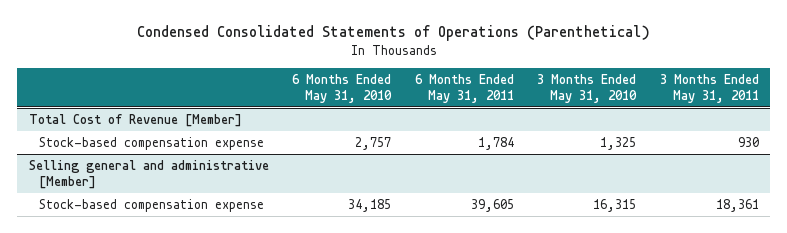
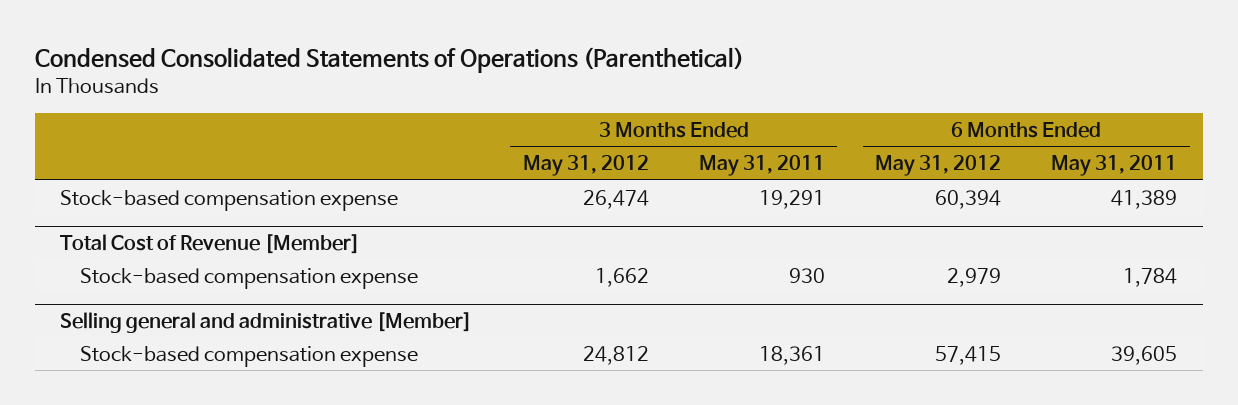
- | 6 Months Ended May 31, 2010 | 6 Months Ended May 31, 2011 | 3 Months Ended May 31, 2010 | 3 Months Ended May 31, 2011
+ | 3 Months Ended May 31, 2012 | 3 Months Ended May 31, 2011 | 6 Months Ended May 31, 2012 | 6 Months Ended May 31, 2011
+ Stock-based compensation expense | 26,474 | 19,291 | 60,394 | 41,389

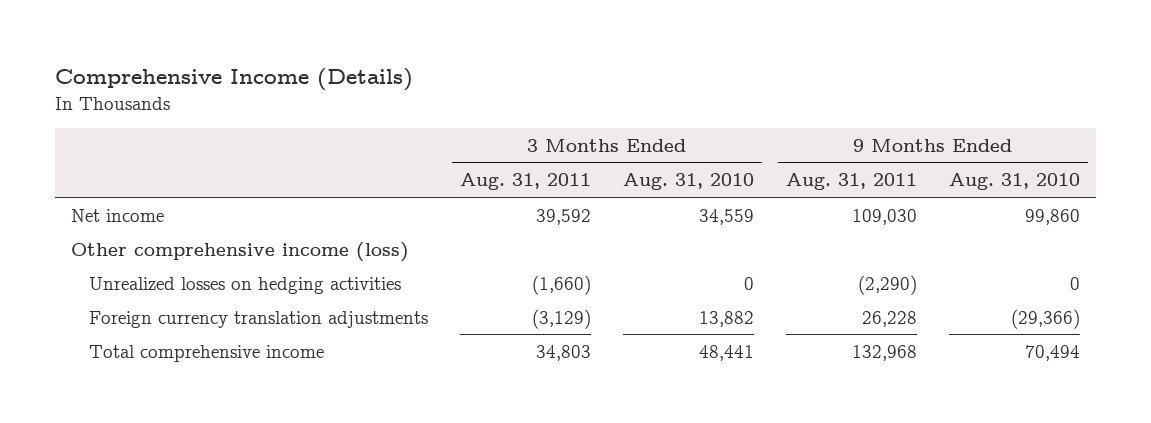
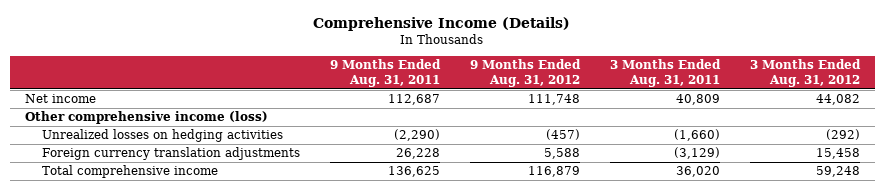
- | 3 Months Ended Aug. 31, 2011 | 3 Months Ended Aug. 31, 2010 | 9 Months Ended Aug. 31, 2011 | 9 Months Ended Aug. 31, 2010
+ | 9 Months Ended Aug. 31, 2011 | 9 Months Ended Aug. 31, 2012 | 3 Months Ended Aug. 31, 2011 | 3 Months Ended Aug. 31, 2012
- Net income | 39,592 | 34,559 | 109,030 | 99,860
+ Net income | 112,687 | 111,748 | 40,809 | 44,082
- Total comprehensive income | 34,803 | 48,441 | 132,968 | 70,494
+ Total comprehensive income | 136,625 | 116,879 | 36,020 | 59,248

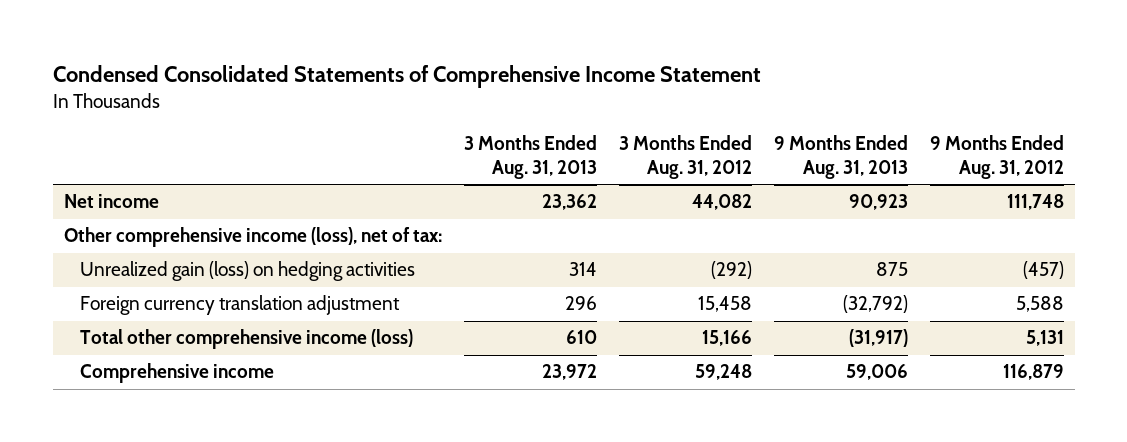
- Comprehensive Income (Details)
+ Condensed Consolidated Statements of Comprehensive Income Statement
- | 9 Months Ended Aug. 31, 2011 | 9 Months Ended Aug. 31, 2012 | 3 Months Ended Aug. 31, 2011 | 3 Months Ended Aug. 31, 2012
+ | 3 Months Ended Aug. 31, 2013 | 3 Months Ended Aug. 31, 2012 | 9 Months Ended Aug. 31, 2013 | 9 Months Ended Aug. 31, 2012
- Other comprehensive income (loss)
- Unrealized losses on hedging activities | (2,290) | (457) | (1,660) | (292)
- Foreign currency translation adjustments | 26,228 | 5,588 | (3,129) | 15,458
- Total comprehensive income | 136,625 | 116,879 | 36,020 | 59,248
+ Other comprehensive income (loss), net of tax:
+ Unrealized gain (loss) on hedging activities | 314 | (292) | 875 | (457)
+ Foreign currency translation adjustment | 296 | 15,458 | (32,792) | 5,588
+ Total other comprehensive income (loss) | 610 | 15,166 | (31,917) | 5,131
+ Comprehensive income | 23,972 | 59,248 | 59,006 | 116,879

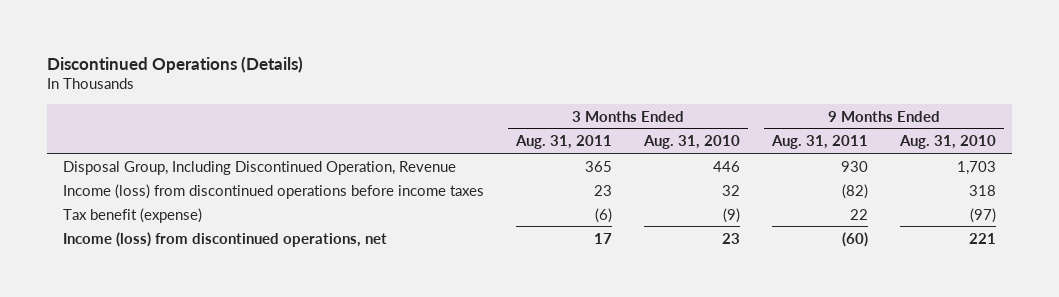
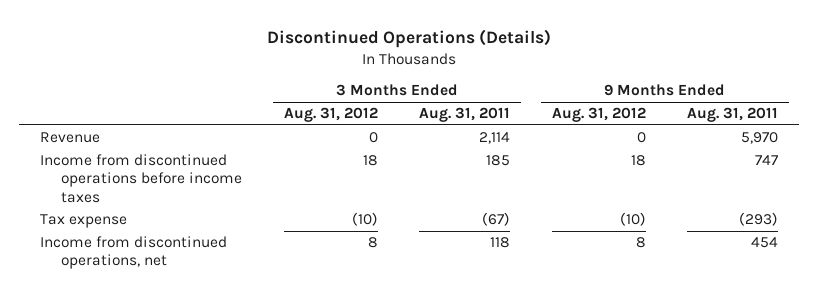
- | 3 Months Ended Aug. 31, 2011 | 3 Months Ended Aug. 31, 2010 | 9 Months Ended Aug. 31, 2011 | 9 Months Ended Aug. 31, 2010
+ | 3 Months Ended Aug. 31, 2012 | 3 Months Ended Aug. 31, 2011 | 9 Months Ended Aug. 31, 2012 | 9 Months Ended Aug. 31, 2011
- Disposal Group, Including Discontinued Operation, Revenue | 365 | 446 | 930 | 1,703
- Income (loss) from discontinued operations before income taxes | 23 | 32 | (82) | 318
- Tax benefit (expense) | (6) | (9) | 22 | (97)
- Income (loss) from discontinued operations, net | 17 | 23 | (60) | 221
+ Revenue | 0 | 2,114 | 0 | 5,970
+ Income from discontinued operations before income taxes | 18 | 185 | 18 | 747
+ Tax expense | (10) | (67) | (10) | (293)
+ Income from discontinued operations, net | 8 | 118 | 8 | 454

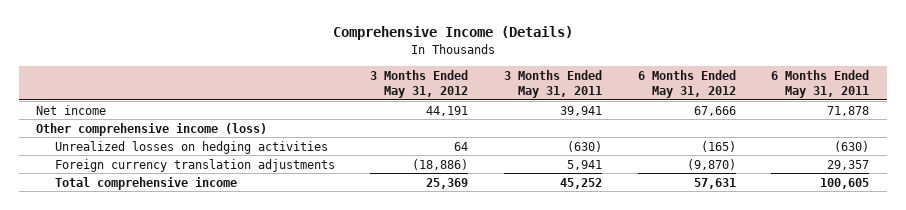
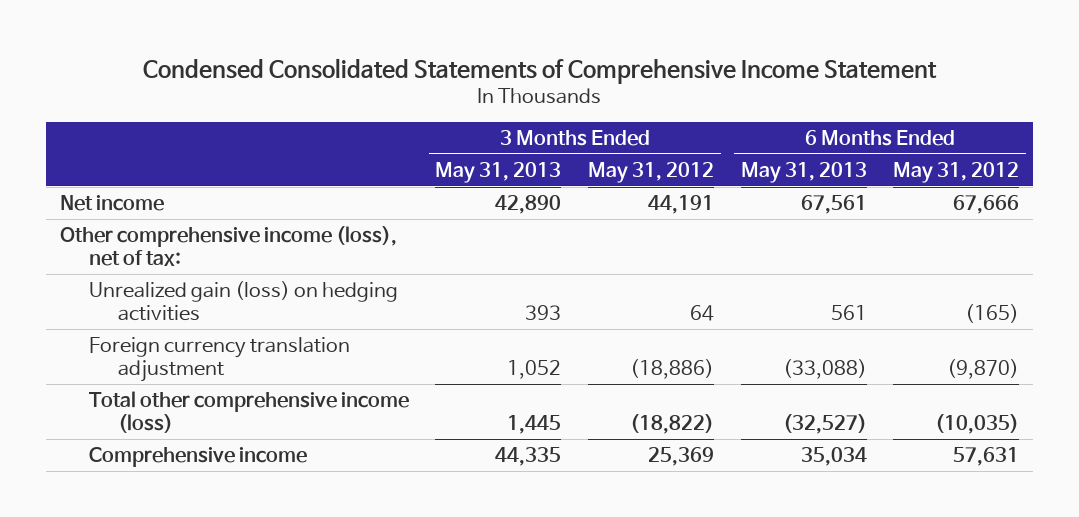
- Comprehensive Income (Details)
+ Condensed Consolidated Statements of Comprehensive Income Statement
- | 3 Months Ended May 31, 2012 | 3 Months Ended May 31, 2011 | 6 Months Ended May 31, 2012 | 6 Months Ended May 31, 2011
+ | 3 Months Ended May 31, 2013 | 3 Months Ended May 31, 2012 | 6 Months Ended May 31, 2013 | 6 Months Ended May 31, 2012
- Other comprehensive income (loss)
- Unrealized losses on hedging activities | 64 | (630) | (165) | (630)
- Foreign currency translation adjustments | (18,886) | 5,941 | (9,870) | 29,357
- Total comprehensive income | 25,369 | 45,252 | 57,631 | 100,605
+ Other comprehensive income (loss), net of tax:
+ Unrealized gain (loss) on hedging activities | 393 | 64 | 561 | (165)
+ Foreign currency translation adjustment | 1,052 | (18,886) | (33,088) | (9,870)
+ Total other comprehensive income (loss) | 1,445 | (18,822) | (32,527) | (10,035)
+ Comprehensive income | 44,335 | 25,369 | 35,034 | 57,631

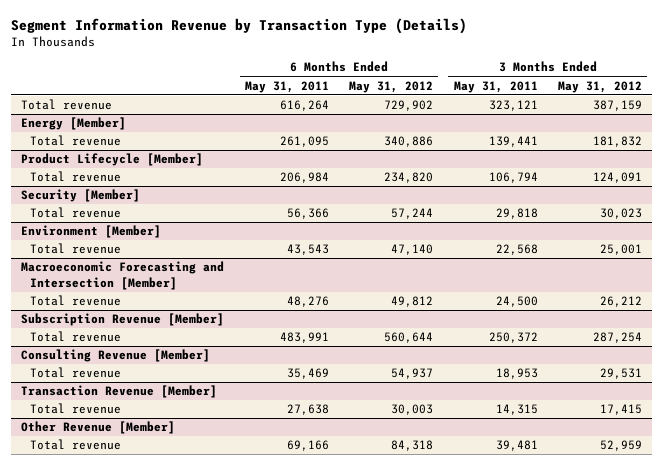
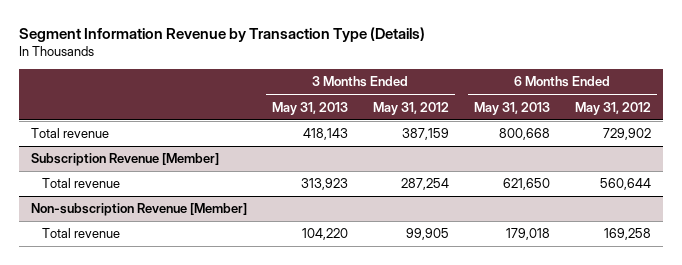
- | 6 Months Ended May 31, 2011 | 6 Months Ended May 31, 2012 | 3 Months Ended May 31, 2011 | 3 Months Ended May 31, 2012
+ | 3 Months Ended May 31, 2013 | 3 Months Ended May 31, 2012 | 6 Months Ended May 31, 2013 | 6 Months Ended May 31, 2012
- Energy [Member]
- Total revenue | 261,095 | 340,886 | 139,441 | 181,832
- Product Lifecycle [Member]
- Total revenue | 206,984 | 234,820 | 106,794 | 124,091
- Security [Member]
- Total revenue | 56,366 | 57,244 | 29,818 | 30,023
- Environment [Member]
- Total revenue | 43,543 | 47,140 | 22,568 | 25,001
- Macroeconomic Forecasting and Intersection [Member]
- Total revenue | 48,276 | 49,812 | 24,500 | 26,212
- Consulting Revenue [Member]
- Total revenue | 35,469 | 54,937 | 18,953 | 29,531
- Transaction Revenue [Member]
- Total revenue | 27,638 | 30,003 | 14,315 | 17,415
- Other Revenue [Member]
- Total revenue | 69,166 | 84,318 | 39,481 | 52,959
+ Non-subscription Revenue [Member]
+ Total revenue | 104,220 | 99,905 | 179,018 | 169,258

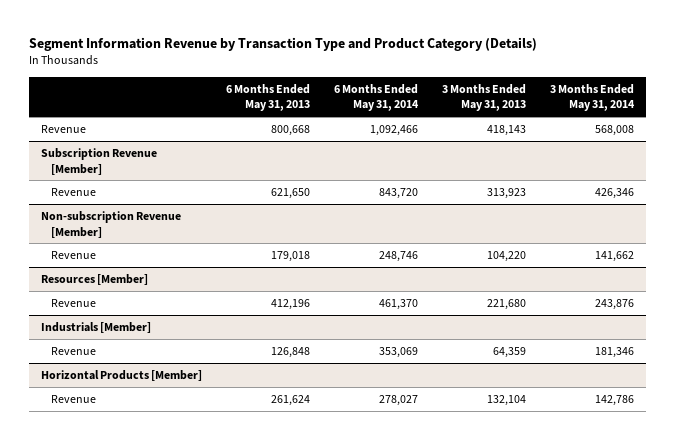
- Segment Information Revenue by Transaction Type (Details)
+ Segment Information Revenue by Transaction Type and Product Category (Details)
- | 3 Months Ended May 31, 2013 | 3 Months Ended May 31, 2012 | 6 Months Ended May 31, 2013 | 6 Months Ended May 31, 2012
+ | 6 Months Ended May 31, 2013 | 6 Months Ended May 31, 2014 | 3 Months Ended May 31, 2013 | 3 Months Ended May 31, 2014
- Total revenue | 418,143 | 387,159 | 800,668 | 729,902
+ Revenue | 800,668 | 1,092,466 | 418,143 | 568,008
@ Subscription Revenue [Member]
- Total revenue | 313,923 | 287,254 | 621,650 | 560,644
+ Revenue | 621,650 | 843,720 | 313,923 | 426,346
@ Non-subscription Revenue [Member]
- Total revenue | 104,220 | 99,905 | 179,018 | 169,258
+ Revenue | 179,018 | 248,746 | 104,220 | 141,662
+ Resources [Member]
+ Revenue | 412,196 | 461,370 | 221,680 | 243,876
+ Industrials [Member]
+ Revenue | 126,848 | 353,069 | 64,359 | 181,346
+ Horizontal Products [Member]
+ Revenue | 261,624 | 278,027 | 132,104 | 142,786

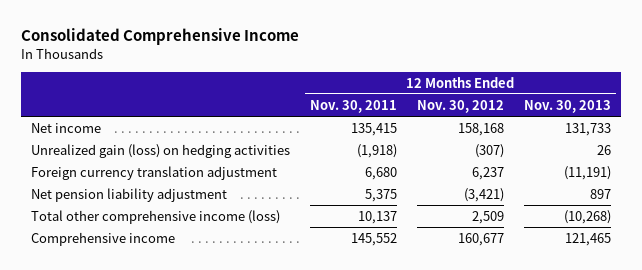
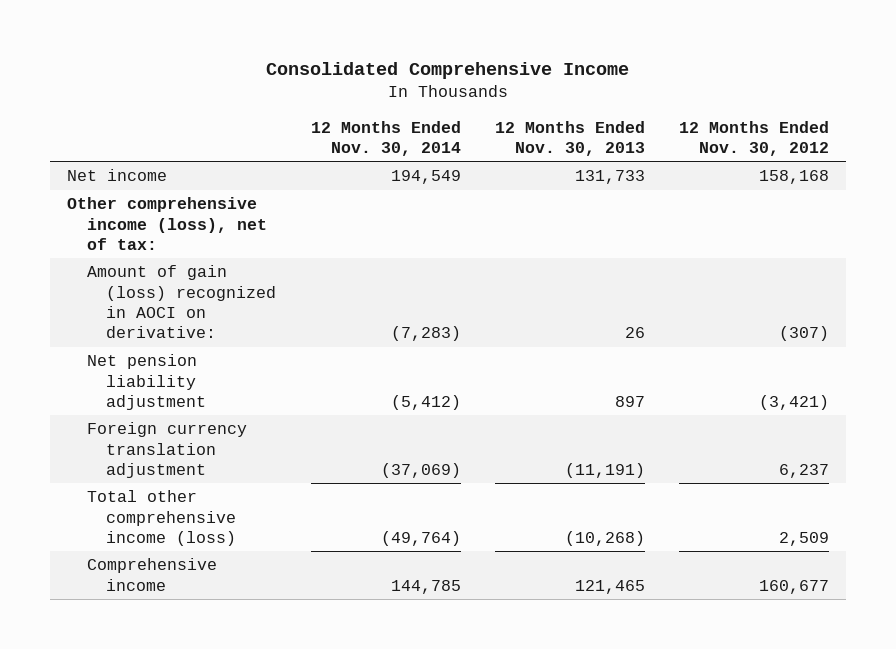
- | 12 Months Ended Nov. 30, 2011 | 12 Months Ended Nov. 30, 2012 | 12 Months Ended Nov. 30, 2013
+ | 12 Months Ended Nov. 30, 2014 | 12 Months Ended Nov. 30, 2013 | 12 Months Ended Nov. 30, 2012
- Unrealized gain (loss) on hedging activities | (1,918) | (307) | 26
+ Other comprehensive income (loss), net of tax:
+ Amount of gain (loss) recognized in AOCI on derivative: | (7,283) | 26 | (307)
moved down: Foreign currency translation adjustment | (37,069) | (11,191) | 6,237

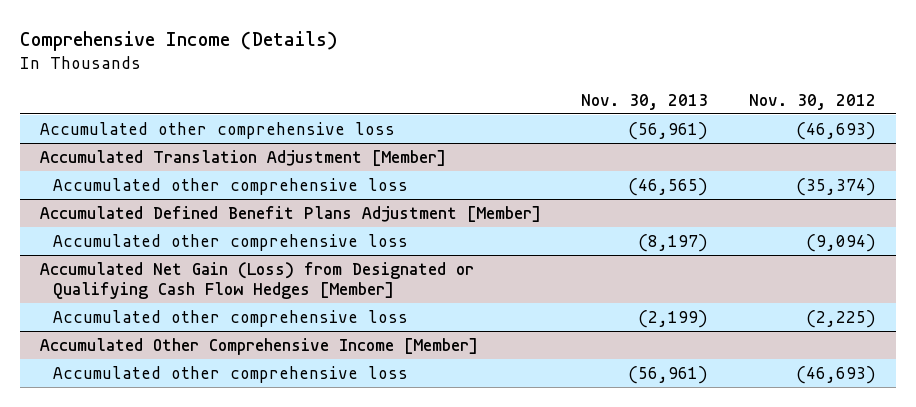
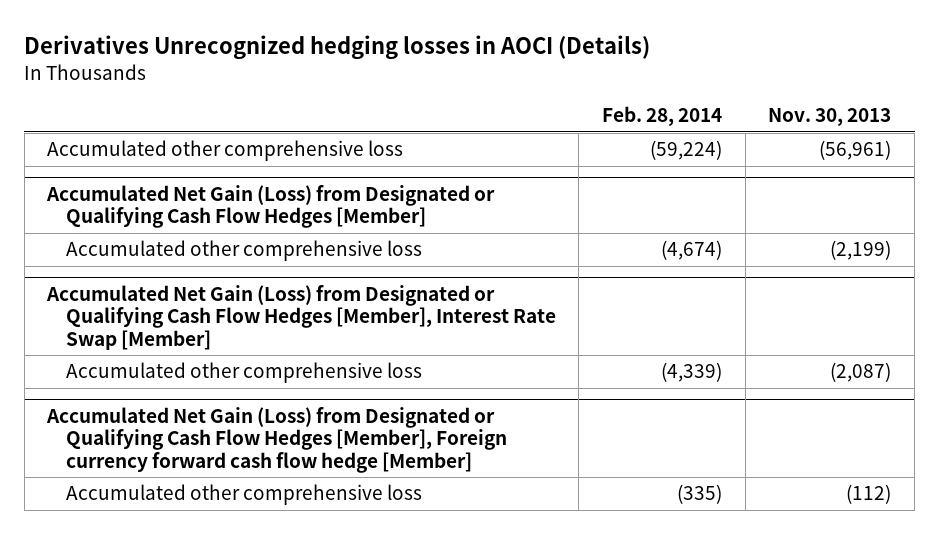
- Comprehensive Income (Details)
+ Derivatives Unrecognized hedging losses in AOCI (Details)
- | Nov. 30, 2013 | Nov. 30, 2012
+ | Feb. 28, 2014 | Nov. 30, 2013
- Accumulated Translation Adjustment [Member]
- Accumulated other comprehensive loss | (46,565) | (35,374)
- Accumulated Defined Benefit Plans Adjustment [Member]
- Accumulated other comprehensive loss | (8,197) | (9,094)
- Accumulated Other Comprehensive Income [Member]
- Accumulated other comprehensive loss | (56,961) | (46,693)
+ Accumulated Net Gain (Loss) from Designated or Qualifying Cash Flow Hedges [Member], Interest Rate Swap [Member]
+ Accumulated other comprehensive loss | (4,339) | (2,087)
+ Accumulated Net Gain (Loss) from Designated or Qualifying Cash Flow Hedges [Member], Foreign currency forward cash flow hedge [Member]
+ Accumulated other comprehensive loss | (335) | (112)

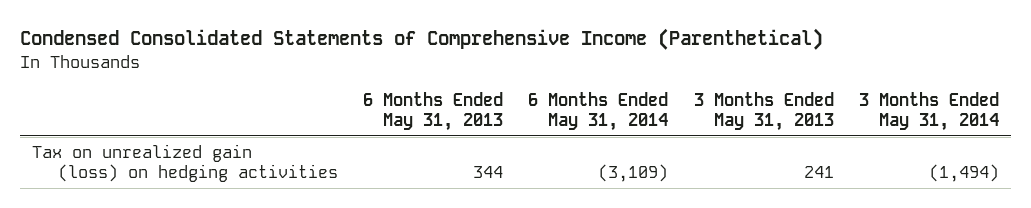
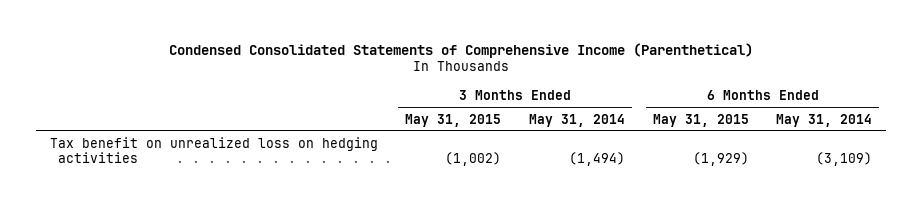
- | 6 Months Ended May 31, 2013 | 6 Months Ended May 31, 2014 | 3 Months Ended May 31, 2013 | 3 Months Ended May 31, 2014
+ | 3 Months Ended May 31, 2015 | 3 Months Ended May 31, 2014 | 6 Months Ended May 31, 2015 | 6 Months Ended May 31, 2014
- Tax on unrealized gain (loss) on hedging activities | 344 | (3,109) | 241 | (1,494)
+ Tax benefit on unrealized loss on hedging activities | (1,002) | (1,494) | (1,929) | (3,109)

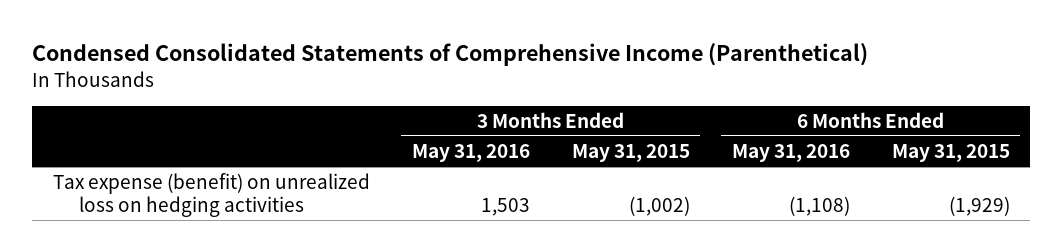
- | 3 Months Ended May 31, 2015 | 3 Months Ended May 31, 2014 | 6 Months Ended May 31, 2015 | 6 Months Ended May 31, 2014
+ | 3 Months Ended May 31, 2016 | 3 Months Ended May 31, 2015 | 6 Months Ended May 31, 2016 | 6 Months Ended May 31, 2015
- Tax benefit on unrealized loss on hedging activities | (1,002) | (1,494) | (1,929) | (3,109)
+ Tax expense (benefit) on unrealized loss on hedging activities | 1,503 | (1,002) | (1,108) | (1,929)

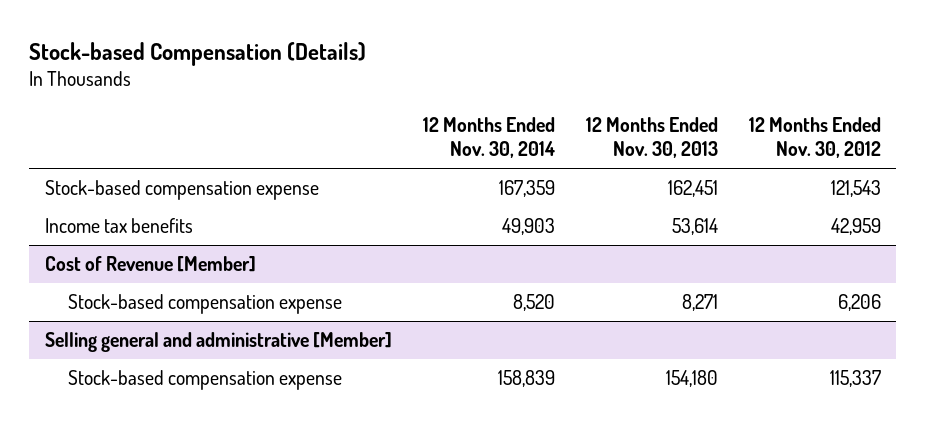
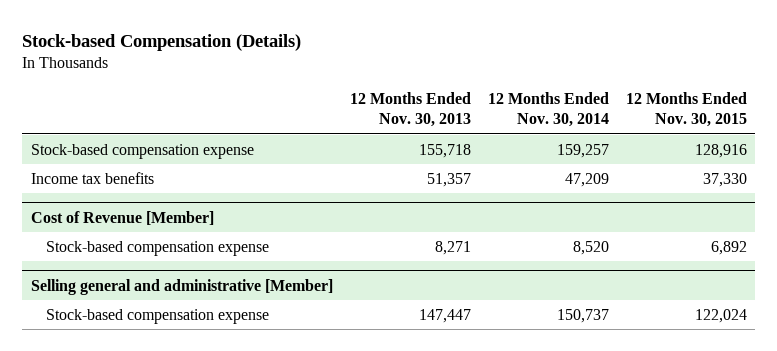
- | 12 Months Ended Nov. 30, 2014 | 12 Months Ended Nov. 30, 2013 | 12 Months Ended Nov. 30, 2012
+ | 12 Months Ended Nov. 30, 2013 | 12 Months Ended Nov. 30, 2014 | 12 Months Ended Nov. 30, 2015
- Stock-based compensation expense | 167,359 | 162,451 | 121,543
- Income tax benefits | 49,903 | 53,614 | 42,959
+ Stock-based compensation expense | 155,718 | 159,257 | 128,916
+ Income tax benefits | 51,357 | 47,209 | 37,330
@ Selling general and administrative [Member]
- Stock-based compensation expense | 158,839 | 154,180 | 115,337
+ Stock-based compensation expense | 147,447 | 150,737 | 122,024

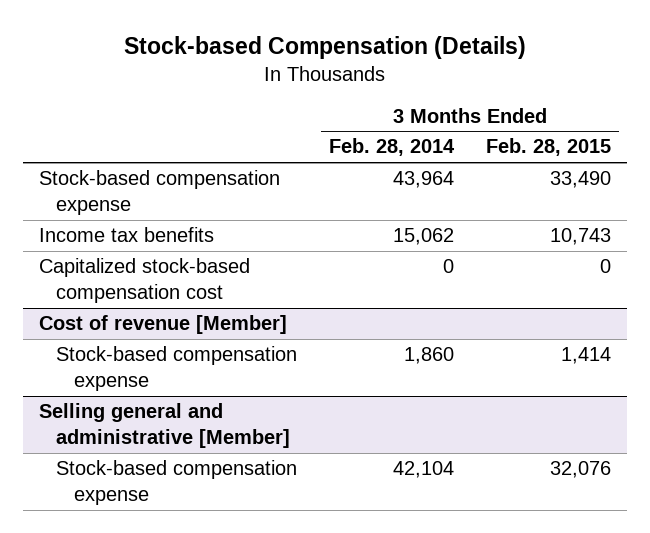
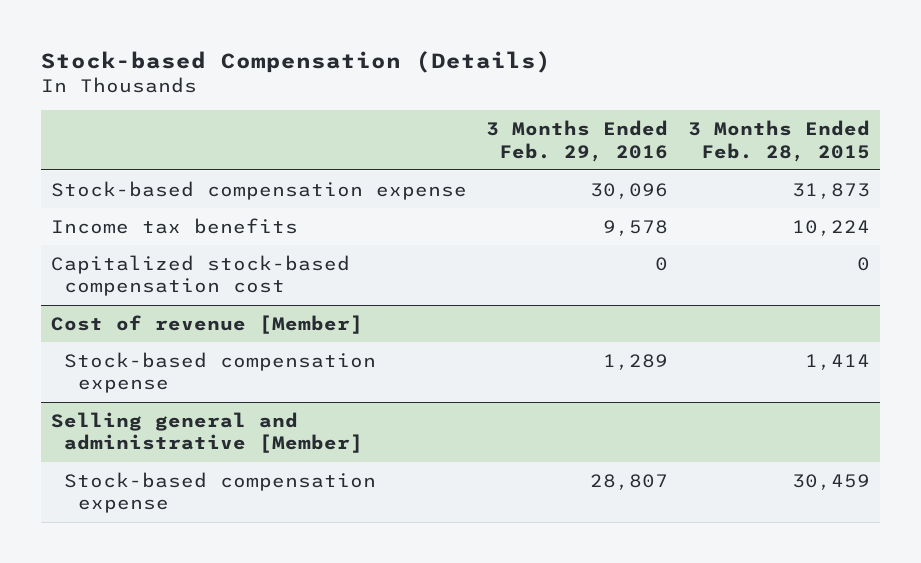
- | 3 Months Ended Feb. 28, 2014 | 3 Months Ended Feb. 28, 2015
+ | 3 Months Ended Feb. 29, 2016 | 3 Months Ended Feb. 28, 2015
- Stock-based compensation expense | 43,964 | 33,490
- Income tax benefits | 15,062 | 10,743
+ Stock-based compensation expense | 30,096 | 31,873
+ Income tax benefits | 9,578 | 10,224
@ Selling general and administrative [Member]
- Stock-based compensation expense | 42,104 | 32,076
+ Stock-based compensation expense | 28,807 | 30,459

